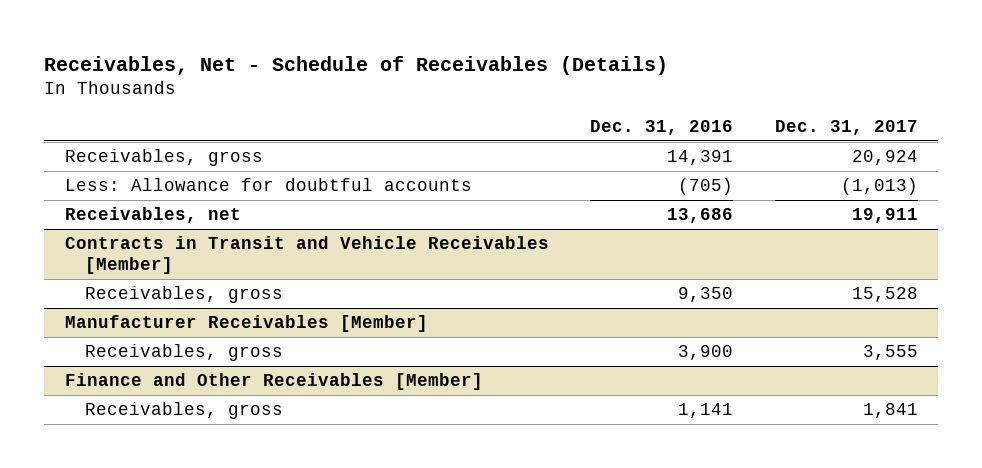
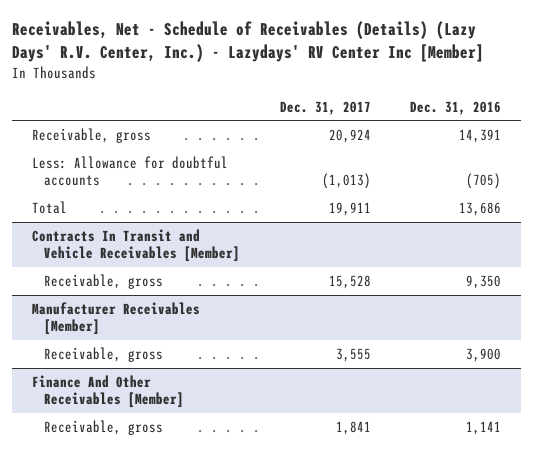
- Receivables, Net - Schedule of Receivables (Details)
+ Receivables, Net - Schedule of Receivables (Details) (Lazy Days' R.V. Center, Inc.) - Lazydays' RV Center Inc [Member]
- | Dec. 31, 2016 | Dec. 31, 2017
+ | Dec. 31, 2017 | Dec. 31, 2016
- Receivables, gross | 14,391 | 20,924
+ Receivable, gross | 20,924 | 14,391
- Receivables, net | 13,686 | 19,911
- Contracts in Transit and Vehicle Receivables [Member]
- Receivables, gross | 9,350 | 15,528
+ Total | 19,911 | 13,686
+ Contracts In Transit and Vehicle Receivables [Member]
+ Receivable, gross | 15,528 | 9,350
@ Manufacturer Receivables [Member]
- Receivables, gross | 3,900 | 3,555
- Finance and Other Receivables [Member]
- Receivables, gross | 1,141 | 1,841
@ Manufacturer Receivables [Member]
+ Receivable, gross | 3,555 | 3,900
+ Finance And Other Receivables [Member]
+ Receivable, gross | 1,841 | 1,141

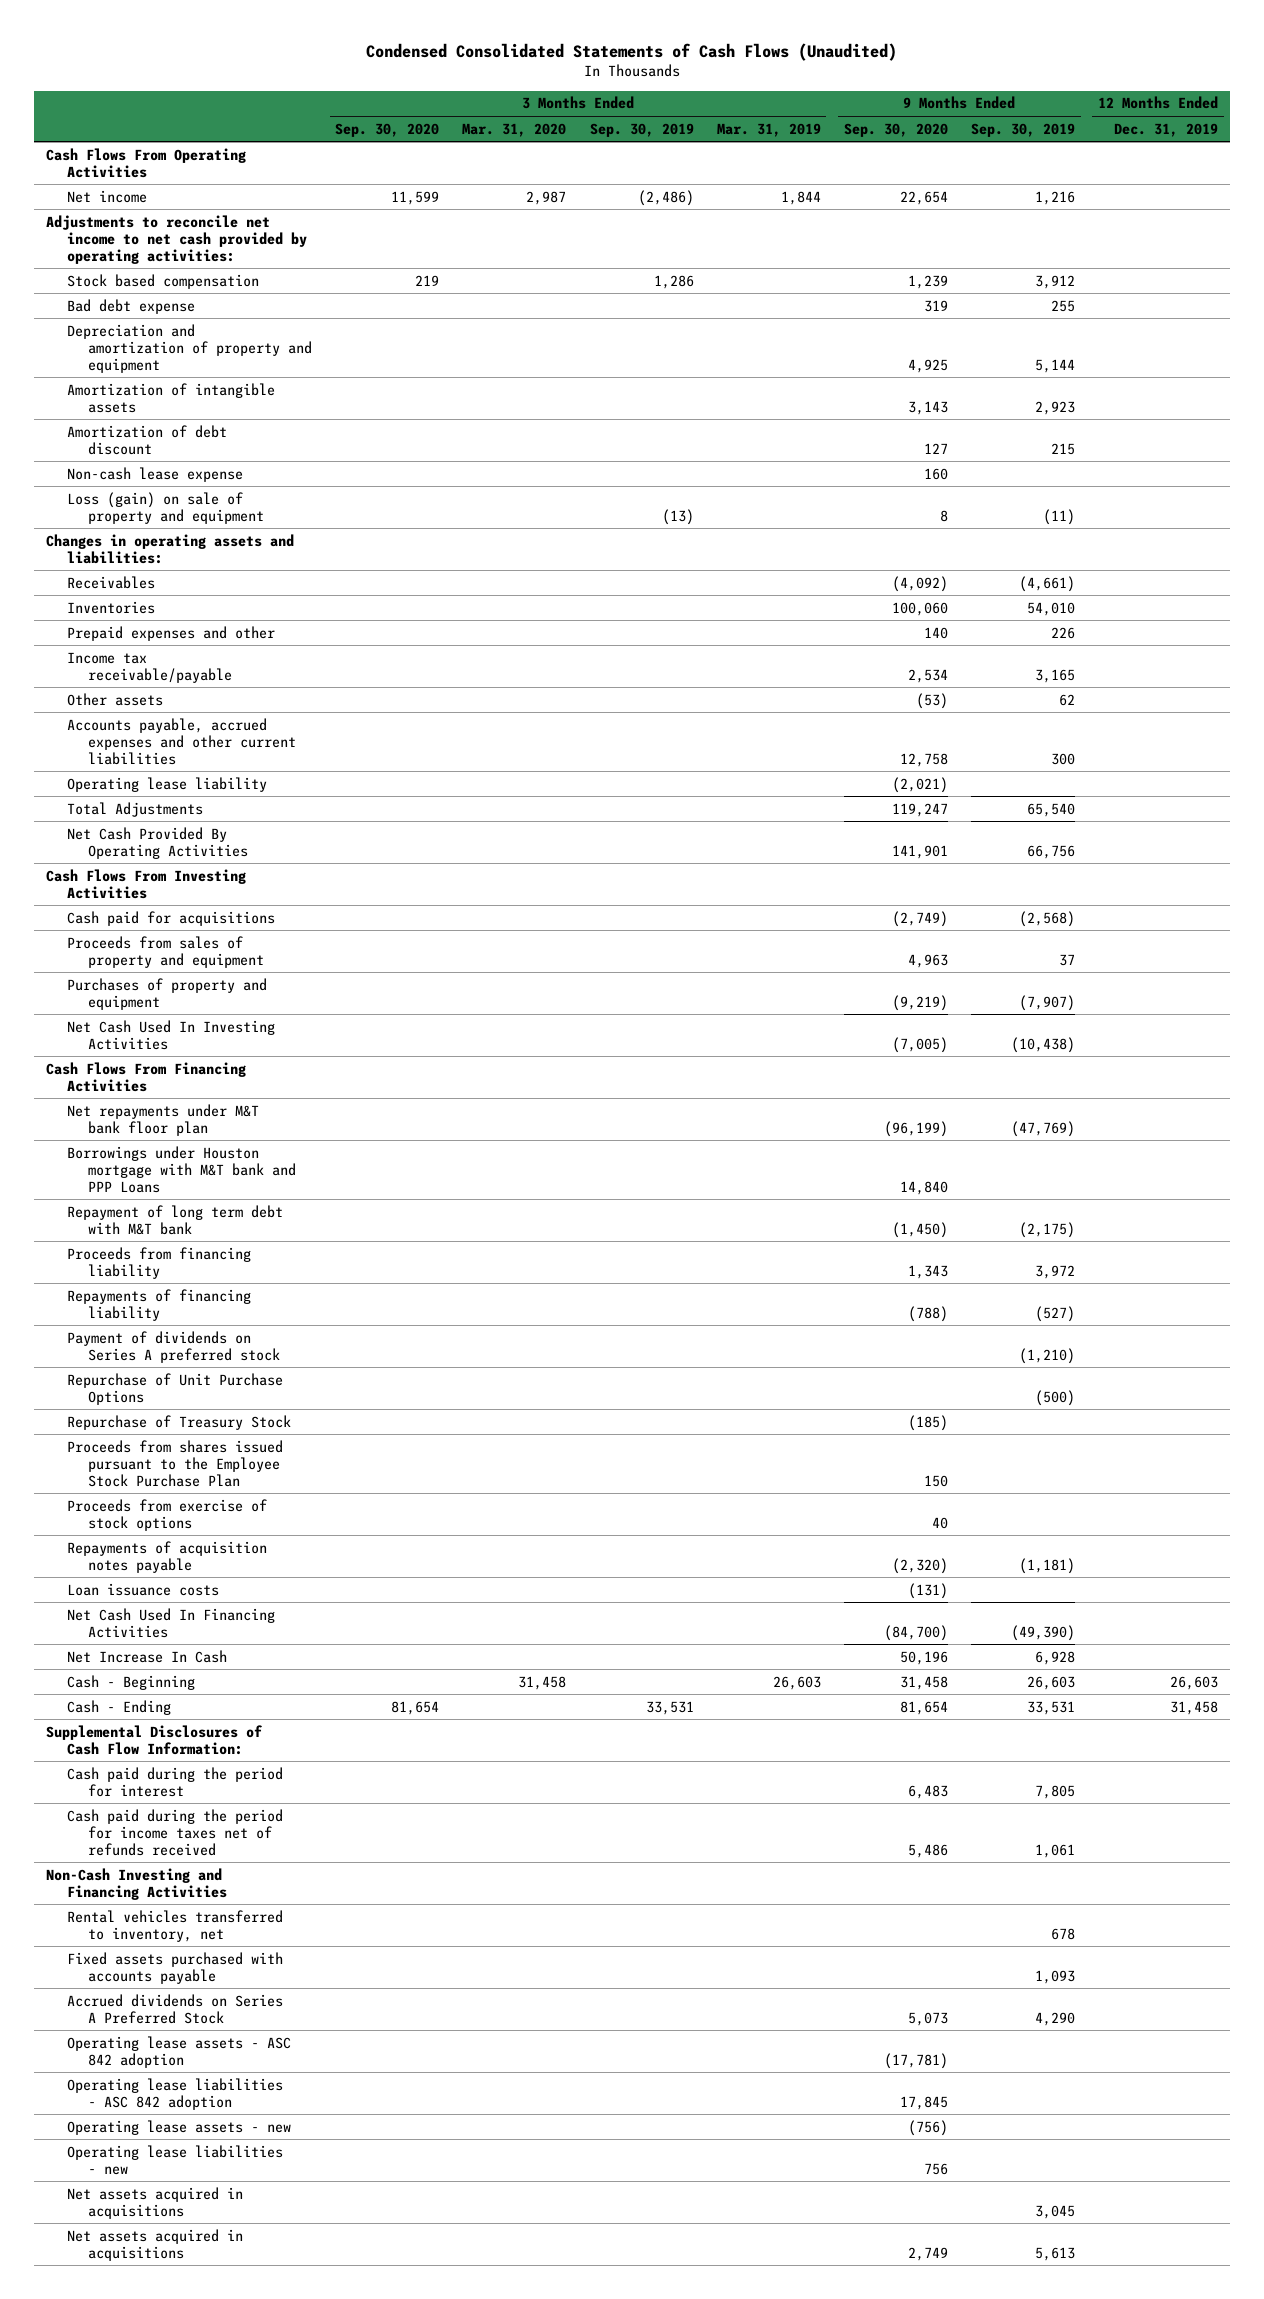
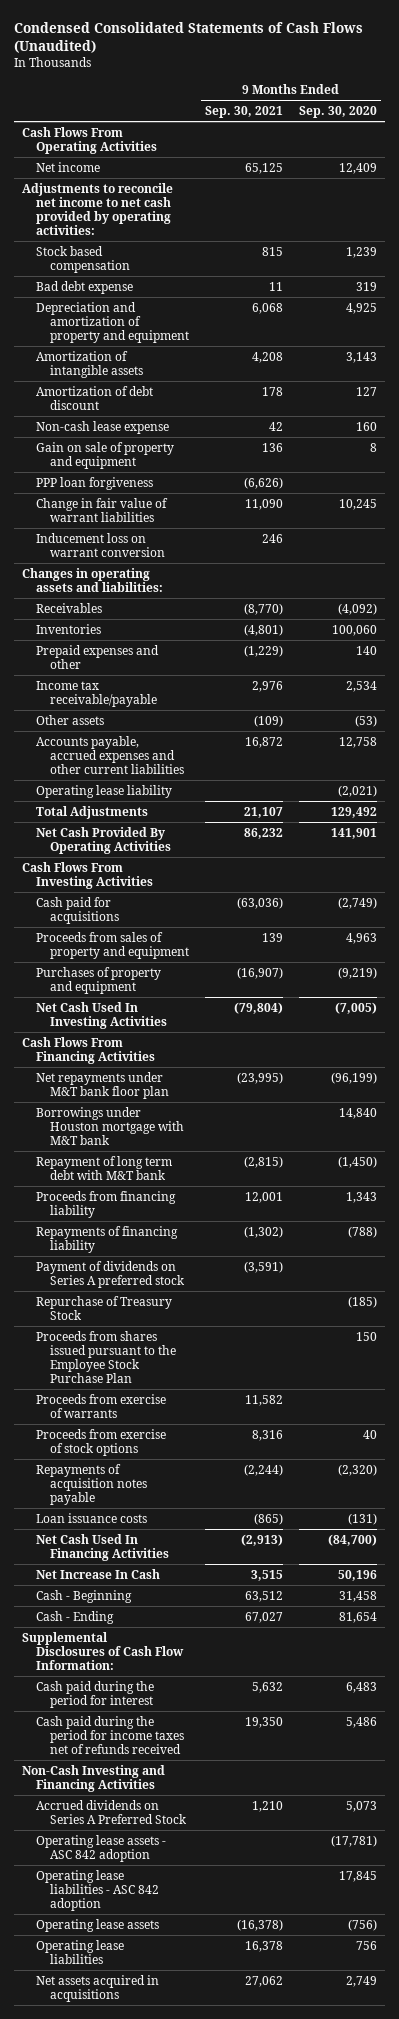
- | 3 Months Ended Sep. 30, 2020 | 3 Months Ended Mar. 31, 2020 | 3 Months Ended Sep. 30, 2019 | 3 Months Ended Mar. 31, 2019 | 9 Months Ended Sep. 30, 2020 | 9 Months Ended Sep. 30, 2019 | 12 Months Ended Dec. 31, 2019
+ | 9 Months Ended Sep. 30, 2021 | 9 Months Ended Sep. 30, 2020
- Net income | 11,599 | 2,987 | (2,486) | 1,844 | 22,654 | 1,216 |
+ Net income | 65,125 | 12,409
- Loss (gain) on sale of property and equipment | | | (13) | | 8 | (11) |
+ Gain on sale of property and equipment | 136 | 8
+ PPP loan forgiveness | (6,626) |
+ Change in fair value of warrant liabilities | 11,090 | 10,245
+ Inducement loss on warrant conversion | 246 |
- Total Adjustments | | | | | 119,247 | 65,540 |
+ Total Adjustments | 21,107 | 129,492
- Borrowings under Houston mortgage with M&T bank and PPP Loans | | | | | 14,840 | |
+ Borrowings under Houston mortgage with M&T bank | | 14,840
- Repurchase of Unit Purchase Options | | | | | | (500) |
+ Proceeds from exercise of warrants | 11,582 |
- Rental vehicles transferred to inventory, net | | | | | | 678 |
- Fixed assets purchased with accounts payable | | | | | | 1,093 |
- Operating lease assets - new | | | | | (756) | |
- Operating lease liabilities - new | | | | | 756 | |
- Net assets acquired in acquisitions | | | | | | 3,045 |
+ Operating lease assets | (16,378) | (756)
+ Operating lease liabilities | 16,378 | 756

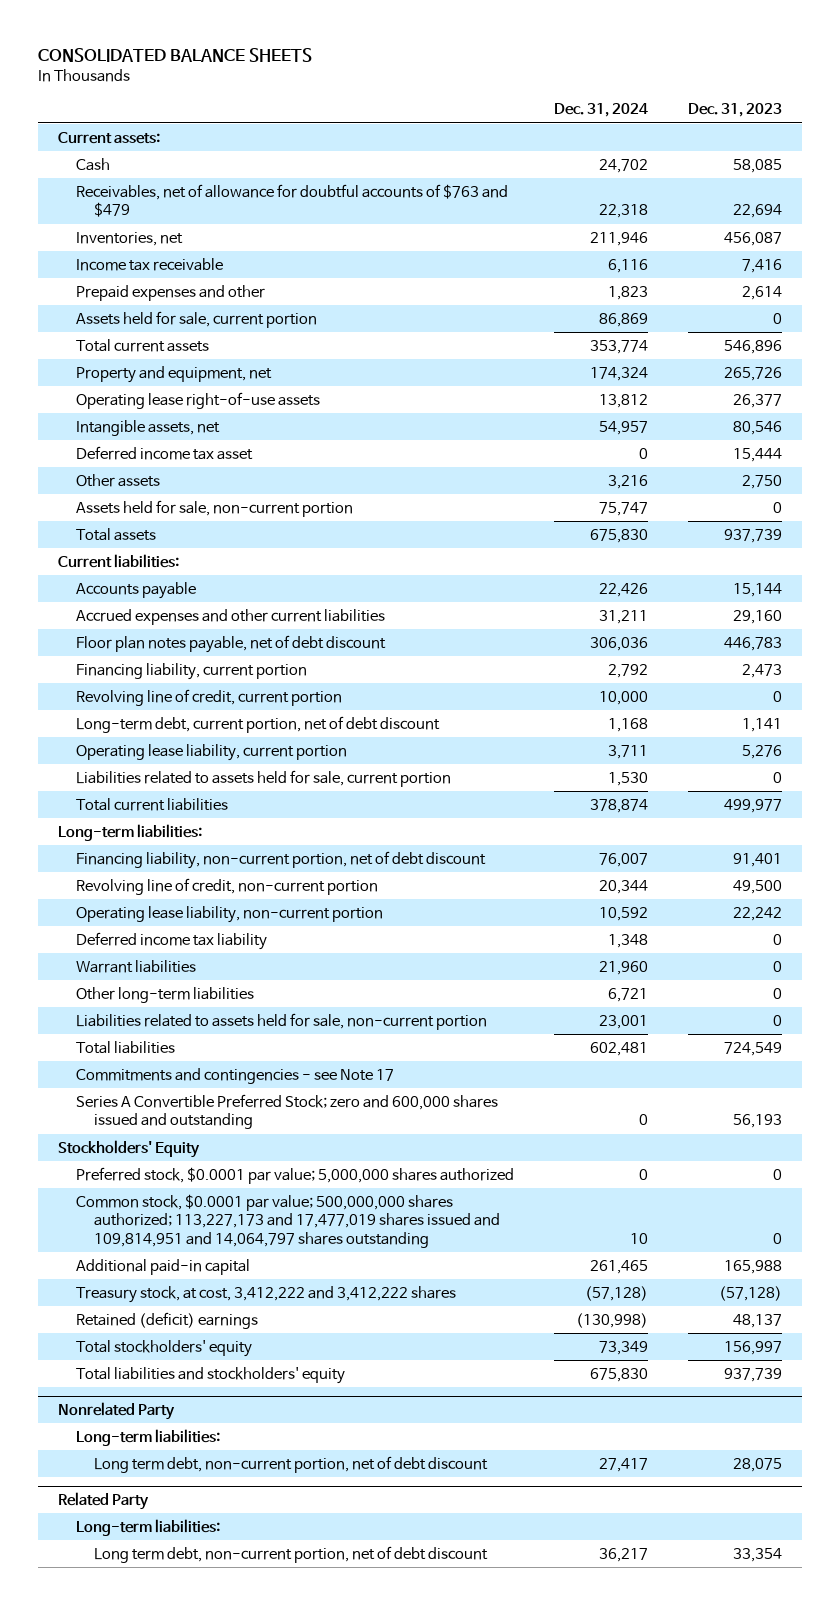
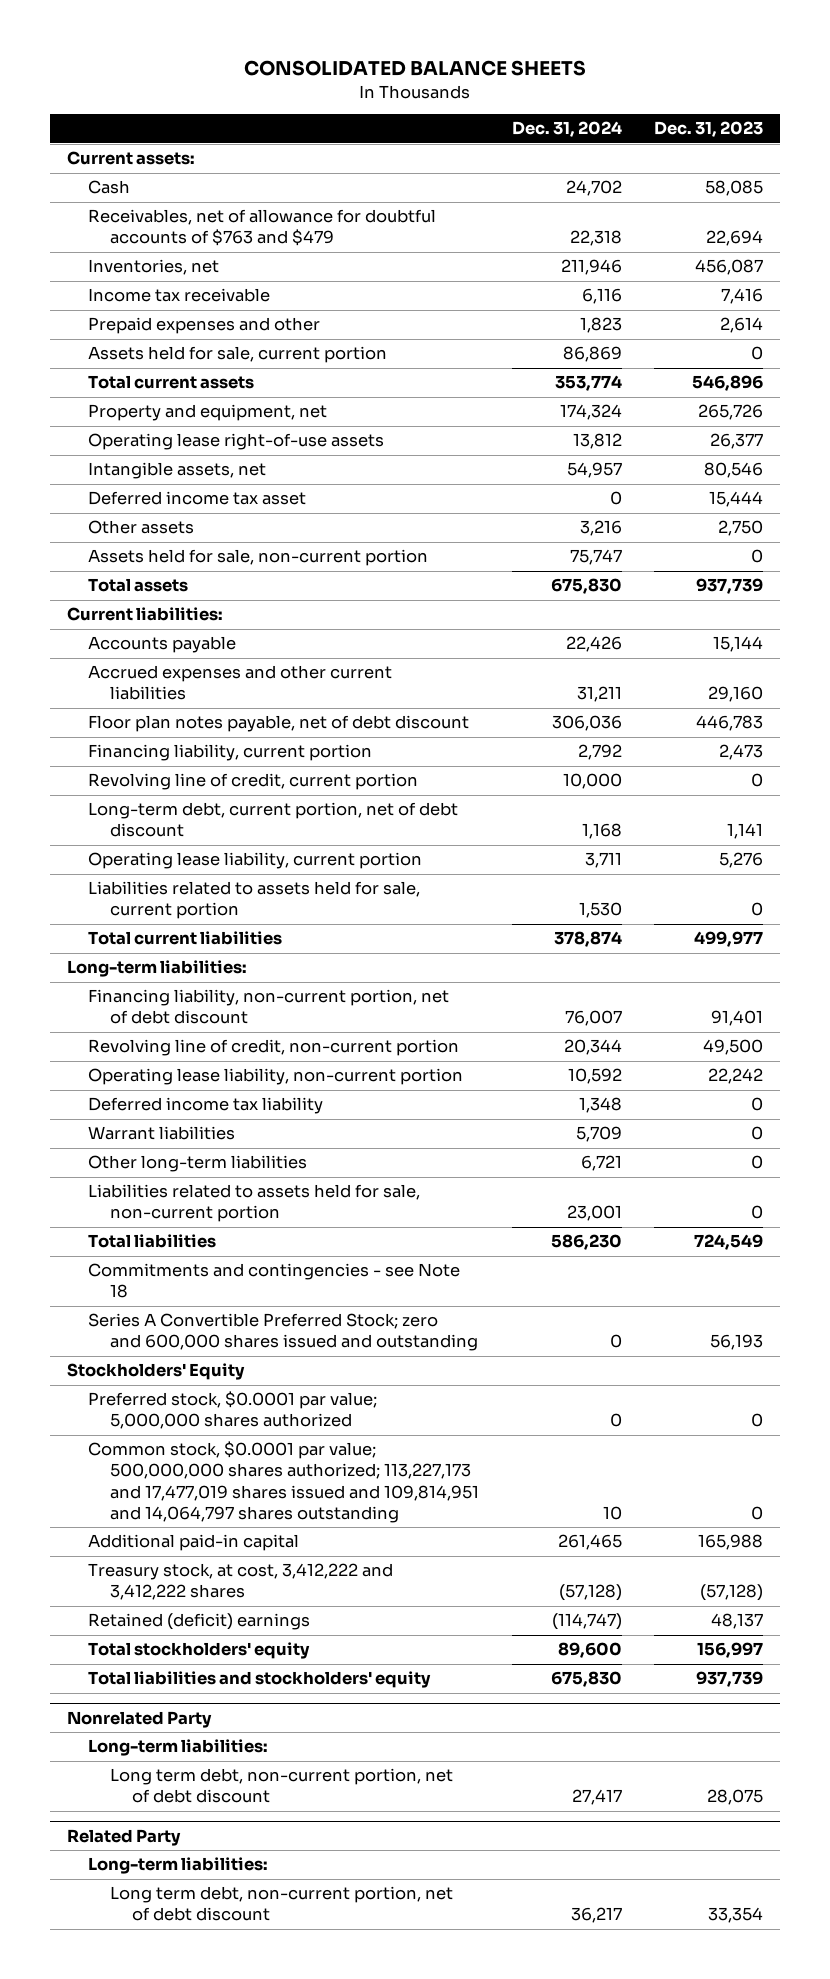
- Warrant liabilities | 21,960 | 0
+ Warrant liabilities | 5,709 | 0
- Total liabilities | 602,481 | 724,549
- Commitments and contingencies - see Note 17
+ Total liabilities | 586,230 | 724,549
+ Commitments and contingencies - see Note 18
- Retained (deficit) earnings | (130,998) | 48,137
- Total stockholders' equity | 73,349 | 156,997
+ Retained (deficit) earnings | (114,747) | 48,137
+ Total stockholders' equity | 89,600 | 156,997

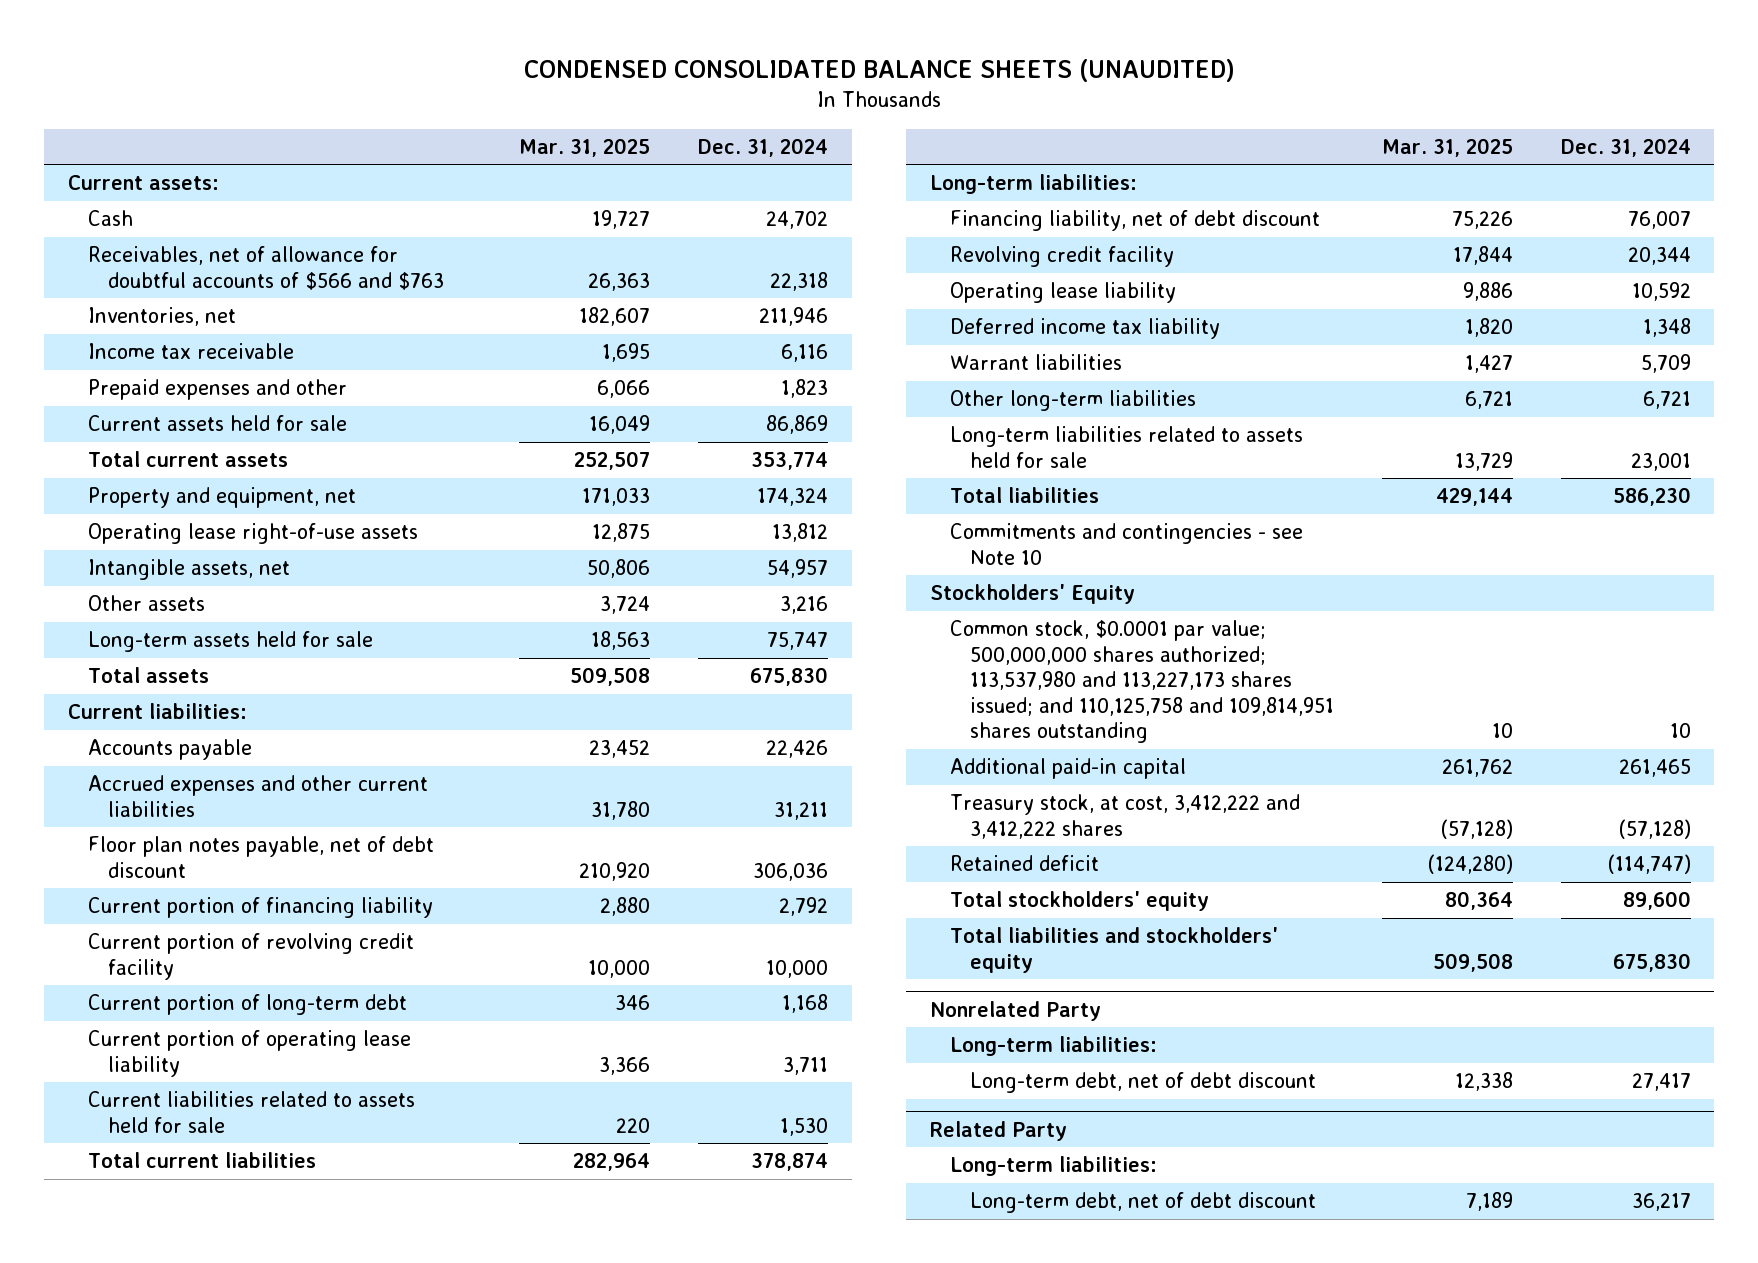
- CONSOLIDATED BALANCE SHEETS
+ CONDENSED CONSOLIDATED BALANCE SHEETS (UNAUDITED)
- | Dec. 31, 2024 | Dec. 31, 2023
+ | Mar. 31, 2025 | Dec. 31, 2024
- Receivables, net of allowance for doubtful accounts of $763 and $479 | 22,318 | 22,694
+ Receivables, net of allowance for doubtful accounts of $566 and $763 | 26,363 | 22,318
- Assets held for sale, current portion | 86,869 | 0
+ Current assets held for sale | 16,049 | 86,869
- Deferred income tax asset | 0 | 15,444
- Assets held for sale, non-current portion | 75,747 | 0
+ Long-term assets held for sale | 18,563 | 75,747
- Financing liability, current portion | 2,792 | 2,473
- Revolving line of credit, current portion | 10,000 | 0
- Long-term debt, current portion, net of debt discount | 1,168 | 1,141
- Operating lease liability, current portion | 3,711 | 5,276
- Liabilities related to assets held for sale, current portion | 1,530 | 0
+ Current portion of financing liability | 2,880 | 2,792
+ Current portion of revolving credit facility | 10,000 | 10,000
+ Current portion of long-term debt | 346 | 1,168
+ Current portion of operating lease liability | 3,366 | 3,711
+ Current liabilities related to assets held for sale | 220 | 1,530
- Financing liability, non-current portion, net of debt discount | 76,007 | 91,401
- Revolving line of credit, non-current portion | 20,344 | 49,500
- Operating lease liability, non-current portion | 10,592 | 22,242
+ Financing liability, net of debt discount | 75,226 | 76,007
+ Revolving credit facility | 17,844 | 20,344
+ Operating lease liability | 9,886 | 10,592
- Liabilities related to assets held for sale, non-current portion | 23,001 | 0
+ Long-term liabilities related to assets held for sale | 13,729 | 23,001
- Commitments and contingencies - see Note 18
- Series A Convertible Preferred Stock; zero and 600,000 shares issued and outstanding | 0 | 56,193
+ Commitments and contingencies - see Note 10
- Preferred stock, $0.0001 par value; 5,000,000 shares authorized | 0 | 0
- Common stock, $0.0001 par value; 500,000,000 shares authorized; 113,227,173 and 17,477,019 shares issued and 109,814,951 and 14,064,797 shares outstanding | 10 | 0
+ Common stock, $0.0001 par value; 500,000,000 shares authorized; 113,537,980 and 113,227,173 shares issued; and 110,125,758 and 109,814,951 shares outstanding | 10 | 10
- Retained (deficit) earnings | (114,747) | 48,137
+ Retained deficit | (124,280) | (114,747)
@ Nonrelated Party
- Long term debt, non-current portion, net of debt discount | 27,417 | 28,075
+ Long-term debt, net of debt discount | 12,338 | 27,417
@ Related Party
- Long term debt, non-current portion, net of debt discount | 36,217 | 33,354
+ Long-term debt, net of debt discount | 7,189 | 36,217

